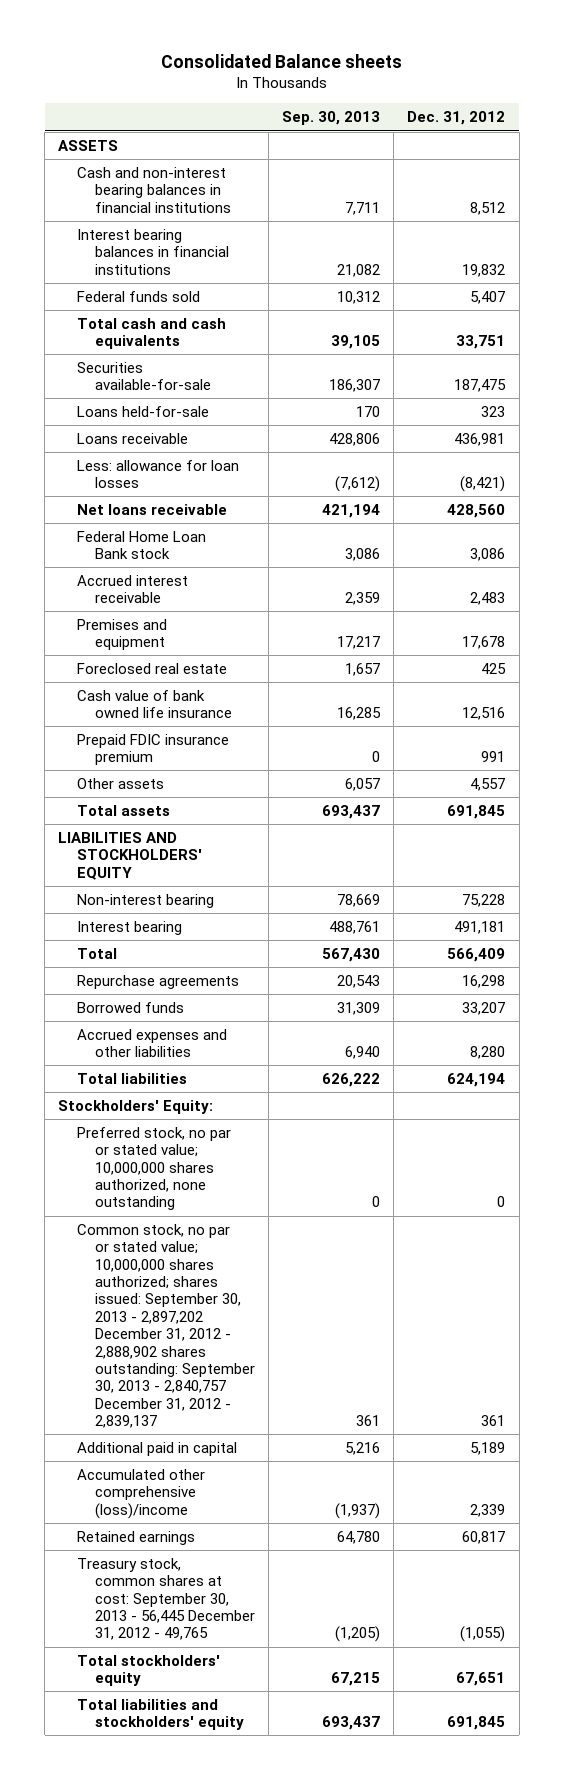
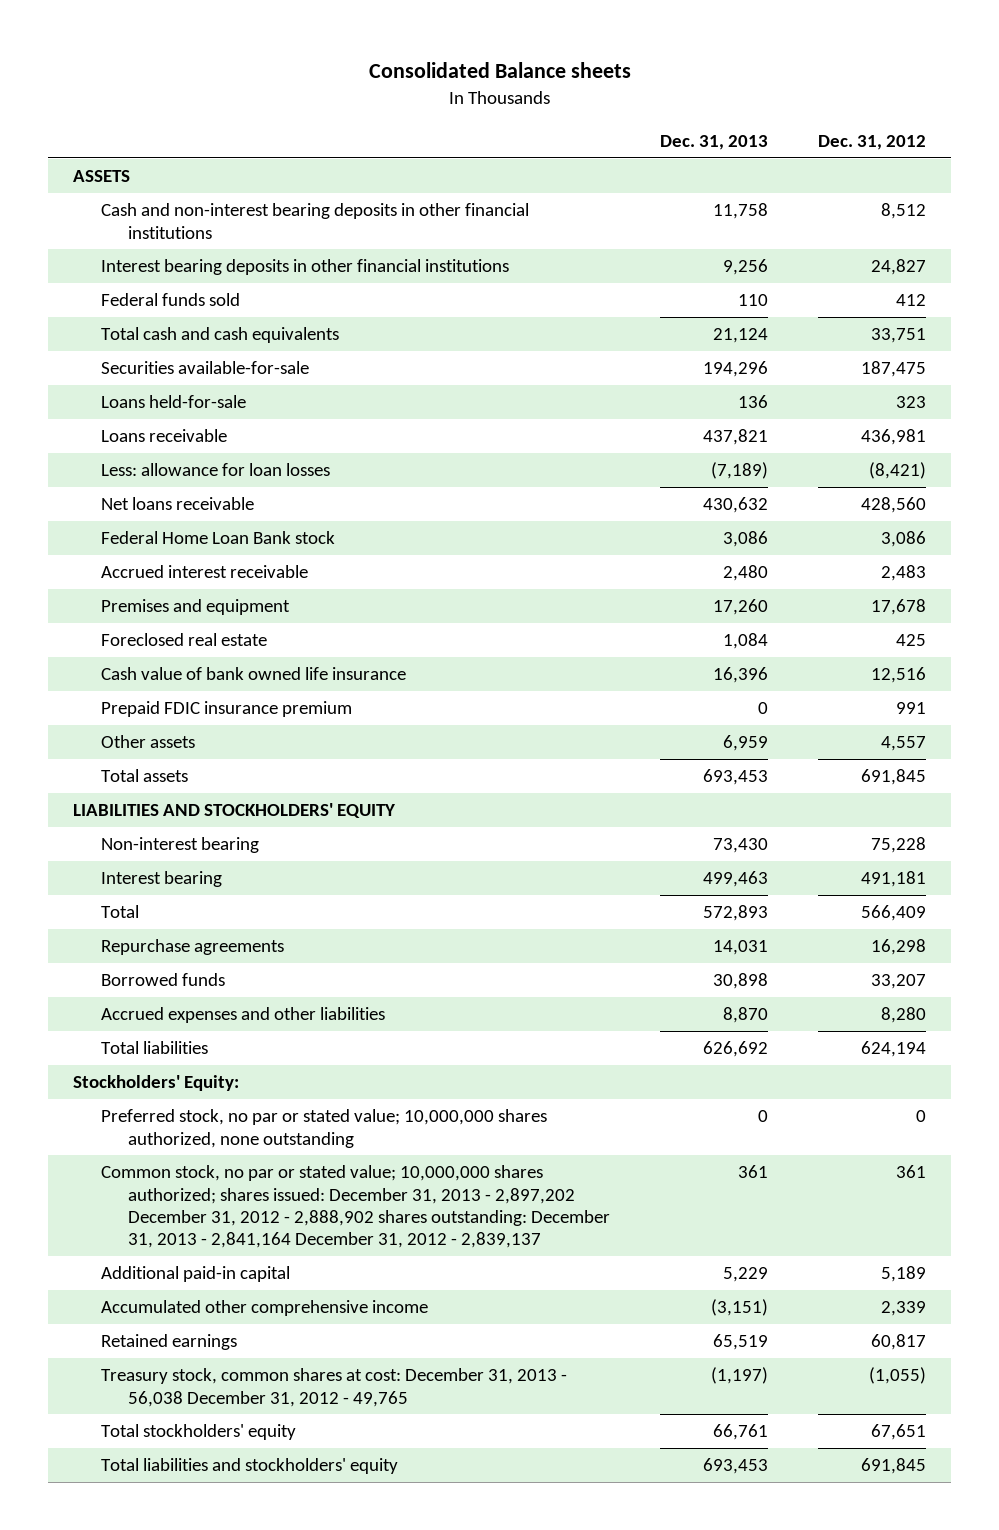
- | Sep. 30, 2013 | Dec. 31, 2012
+ | Dec. 31, 2013 | Dec. 31, 2012
- Cash and non-interest bearing balances in financial institutions | 7,711 | 8,512
- Interest bearing balances in financial institutions | 21,082 | 19,832
- Federal funds sold | 10,312 | 5,407
+ Cash and non-interest bearing deposits in other financial institutions | 11,758 | 8,512
+ Interest bearing deposits in other financial institutions | 9,256 | 24,827
+ Federal funds sold | 110 | 412
- Common stock, no par or stated value; 10,000,000 shares authorized; shares issued: September 30, 2013 - 2,897,202 December 31, 2012 - 2,888,902 shares outstanding: September 30, 2013 - 2,840,757 December 31, 2012 - 2,839,137 | 361 | 361
- Additional paid in capital | 5,216 | 5,189
- Accumulated other comprehensive (loss)/income | (1,937) | 2,339
+ Common stock, no par or stated value; 10,000,000 shares authorized; shares issued: December 31, 2013 - 2,897,202 December 31, 2012 - 2,888,902 shares outstanding: December 31, 2013 - 2,841,164 December 31, 2012 - 2,839,137 | 361 | 361
+ Additional paid-in capital | 5,229 | 5,189
+ Accumulated other comprehensive income | (3,151) | 2,339
- Treasury stock, common shares at cost: September 30, 2013 - 56,445 December 31, 2012 - 49,765 | (1,205) | (1,055)
+ Treasury stock, common shares at cost: December 31, 2013 - 56,038 December 31, 2012 - 49,765 | (1,197) | (1,055)

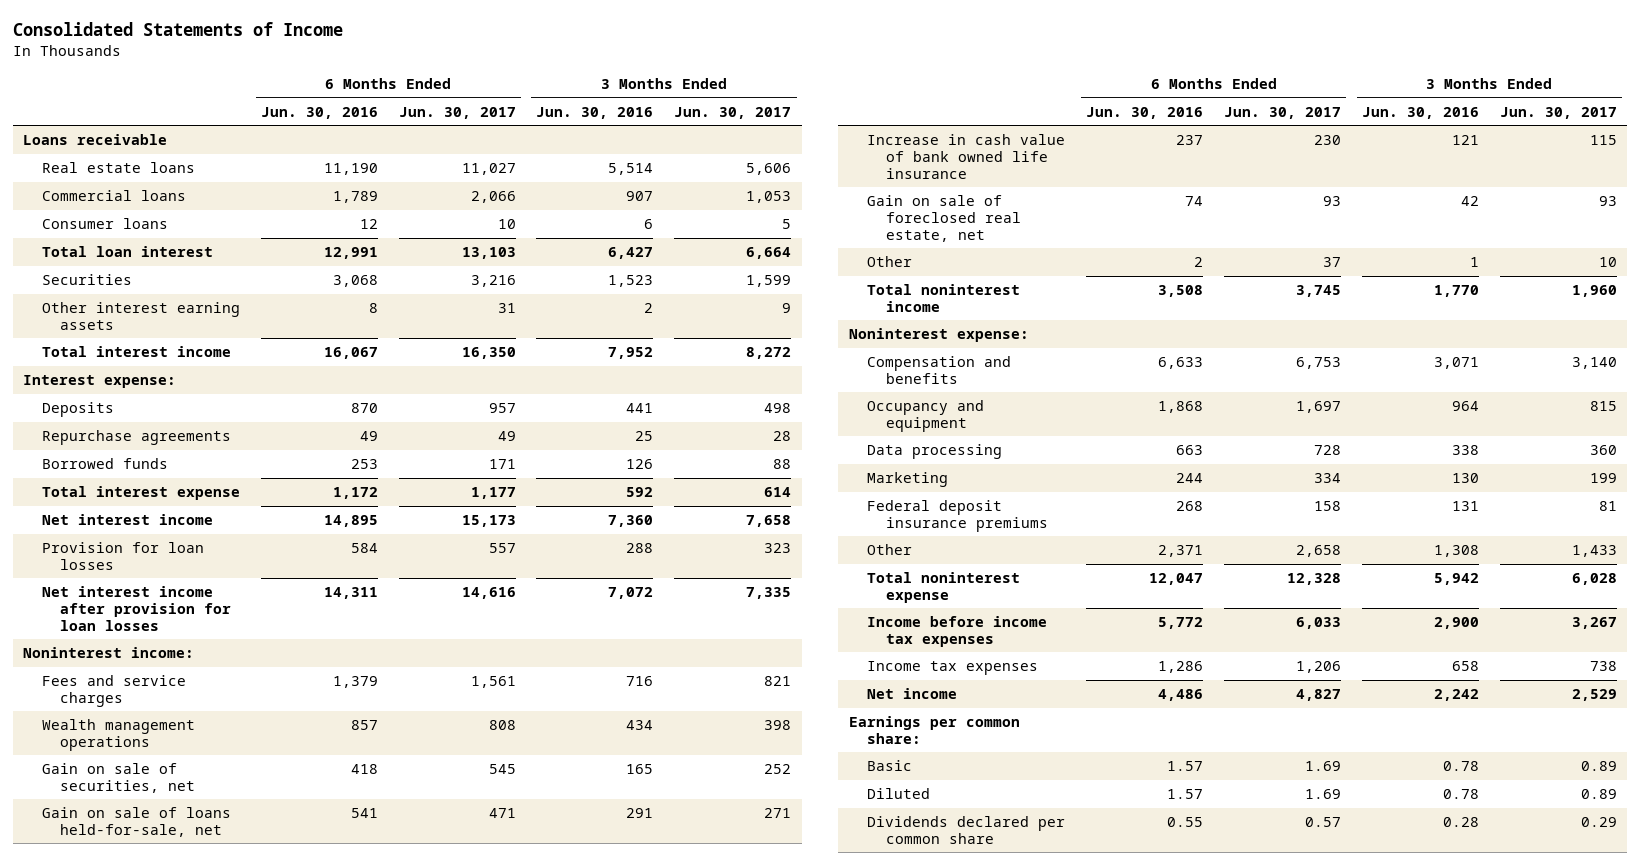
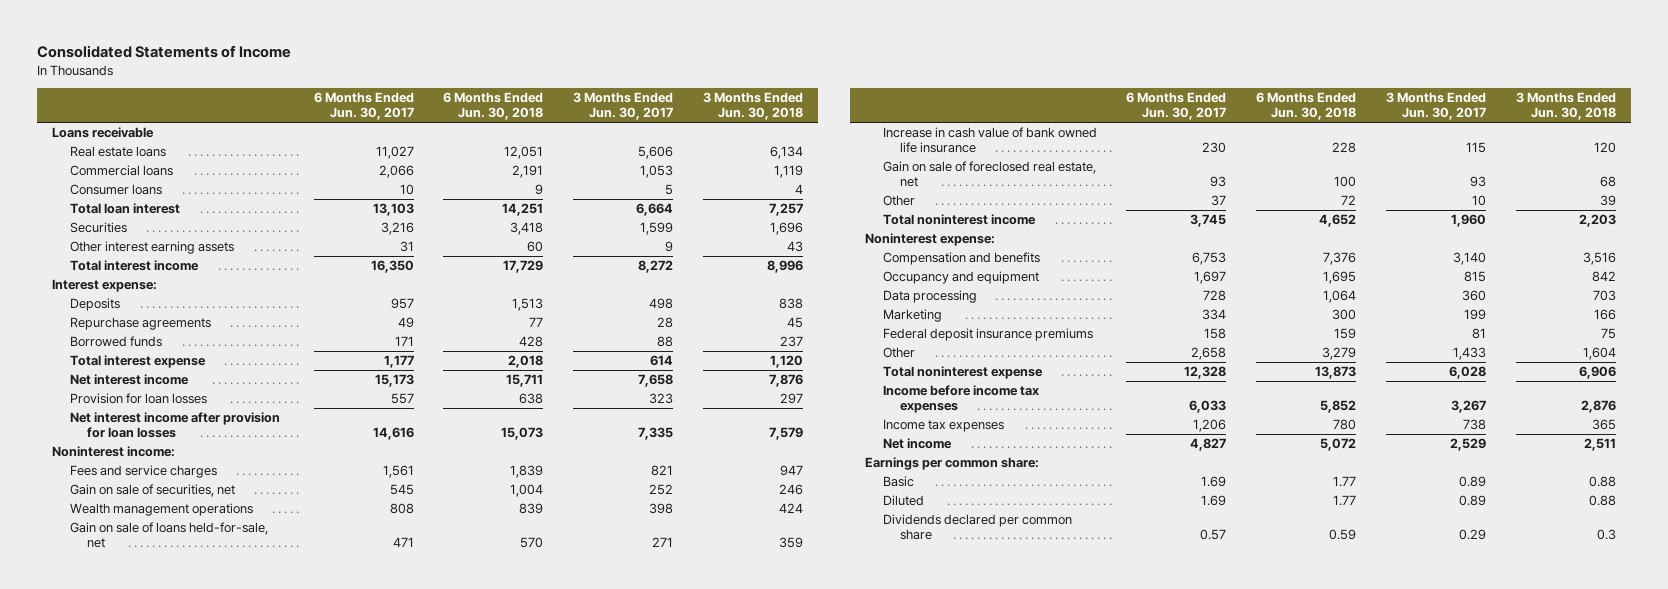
- | 6 Months Ended Jun. 30, 2016 | 6 Months Ended Jun. 30, 2017 | 3 Months Ended Jun. 30, 2016 | 3 Months Ended Jun. 30, 2017
+ | 6 Months Ended Jun. 30, 2017 | 6 Months Ended Jun. 30, 2018 | 3 Months Ended Jun. 30, 2017 | 3 Months Ended Jun. 30, 2018
moved down: Wealth management operations | 808 | 839 | 398 | 424

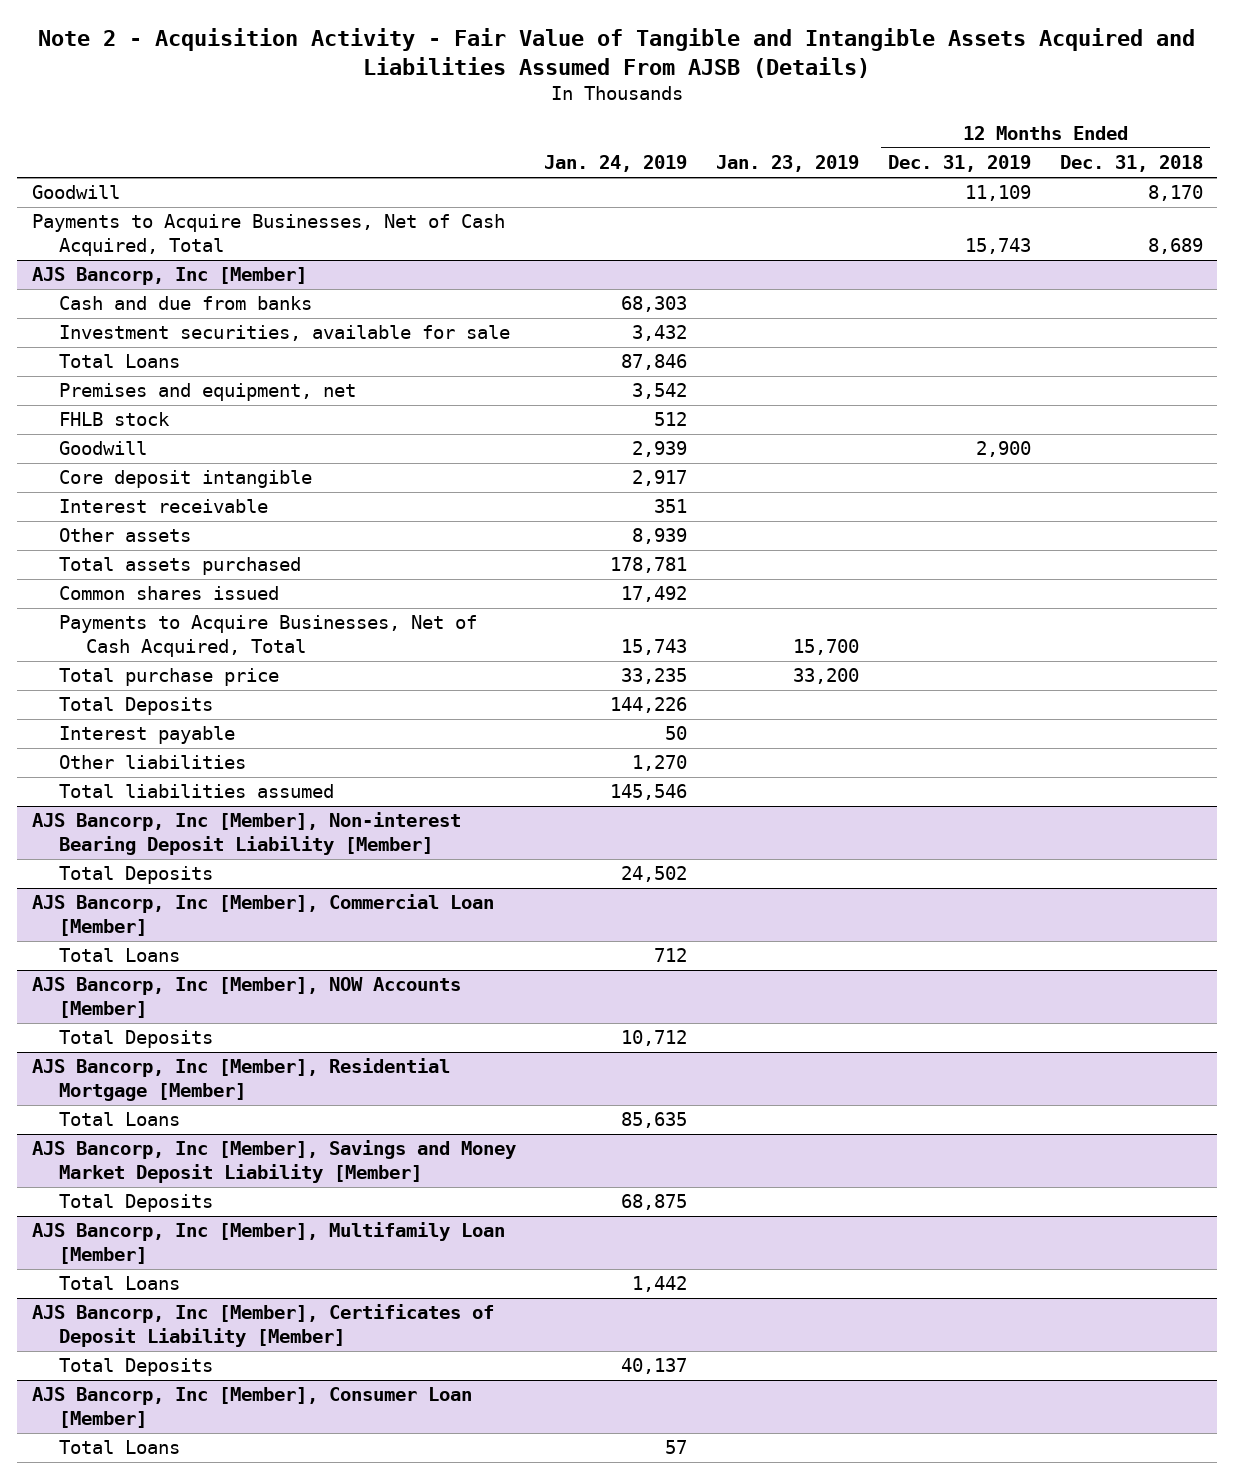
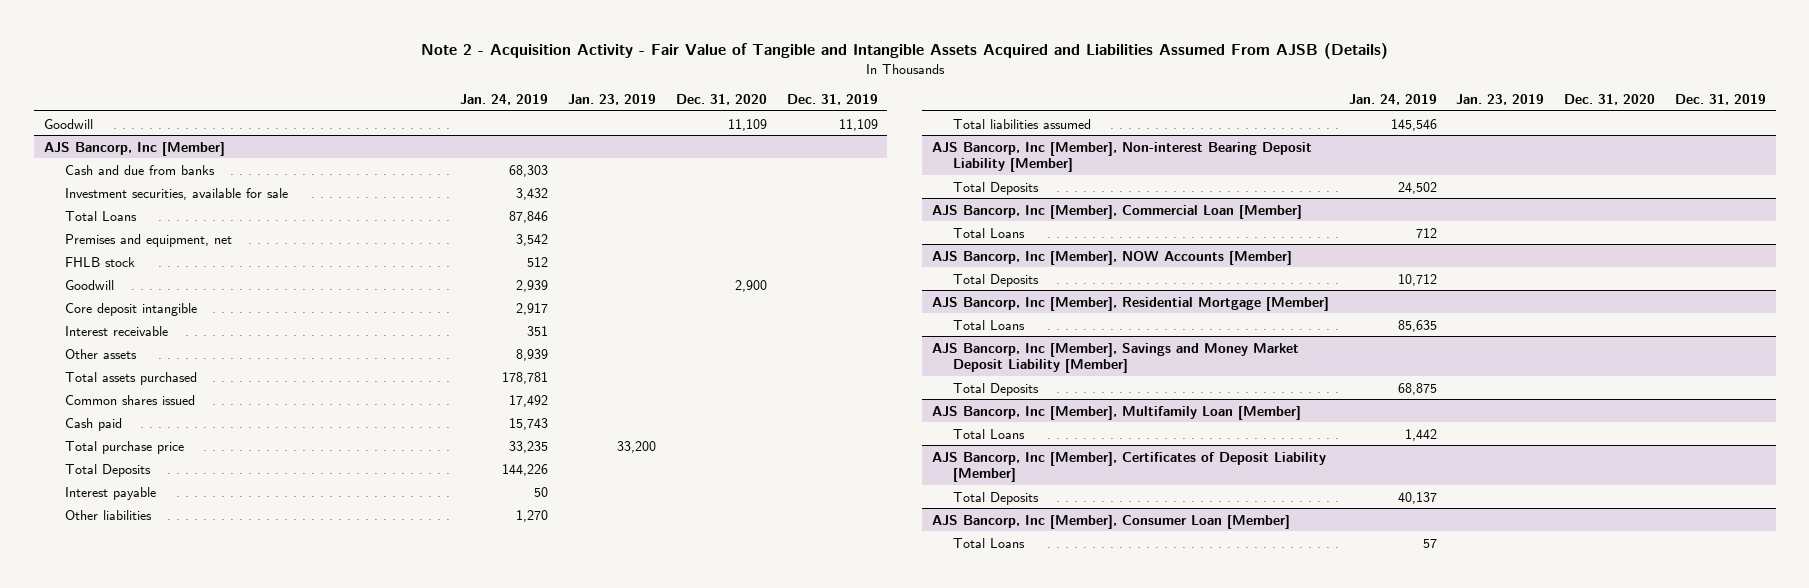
- | Jan. 24, 2019 | Jan. 23, 2019 | 12 Months Ended Dec. 31, 2019 | 12 Months Ended Dec. 31, 2018
+ | Jan. 24, 2019 | Jan. 23, 2019 | Dec. 31, 2020 | Dec. 31, 2019
- Payments to Acquire Businesses, Net of Cash Acquired, Total | | | 15,743 | 8,689
@ AJS Bancorp, Inc [Member]
- Payments to Acquire Businesses, Net of Cash Acquired, Total | 15,743 | 15,700 | |
+ Cash paid | 15,743 | | |

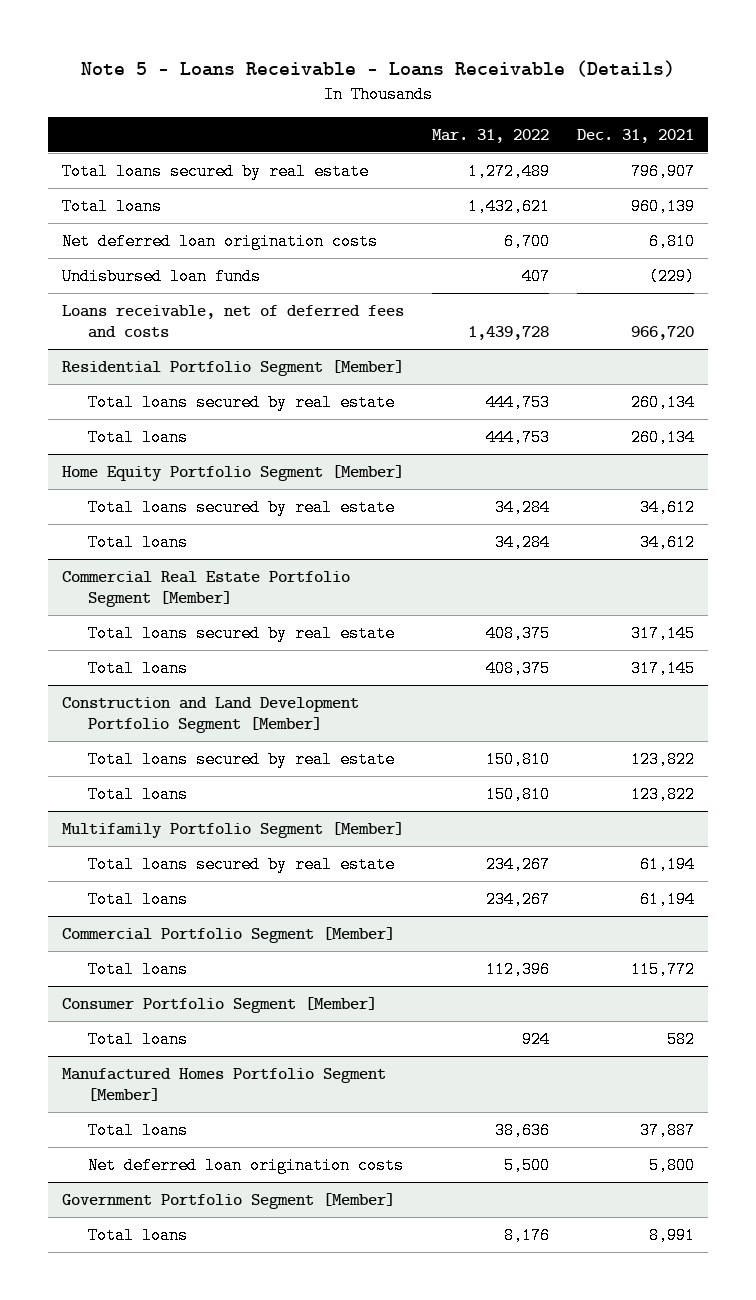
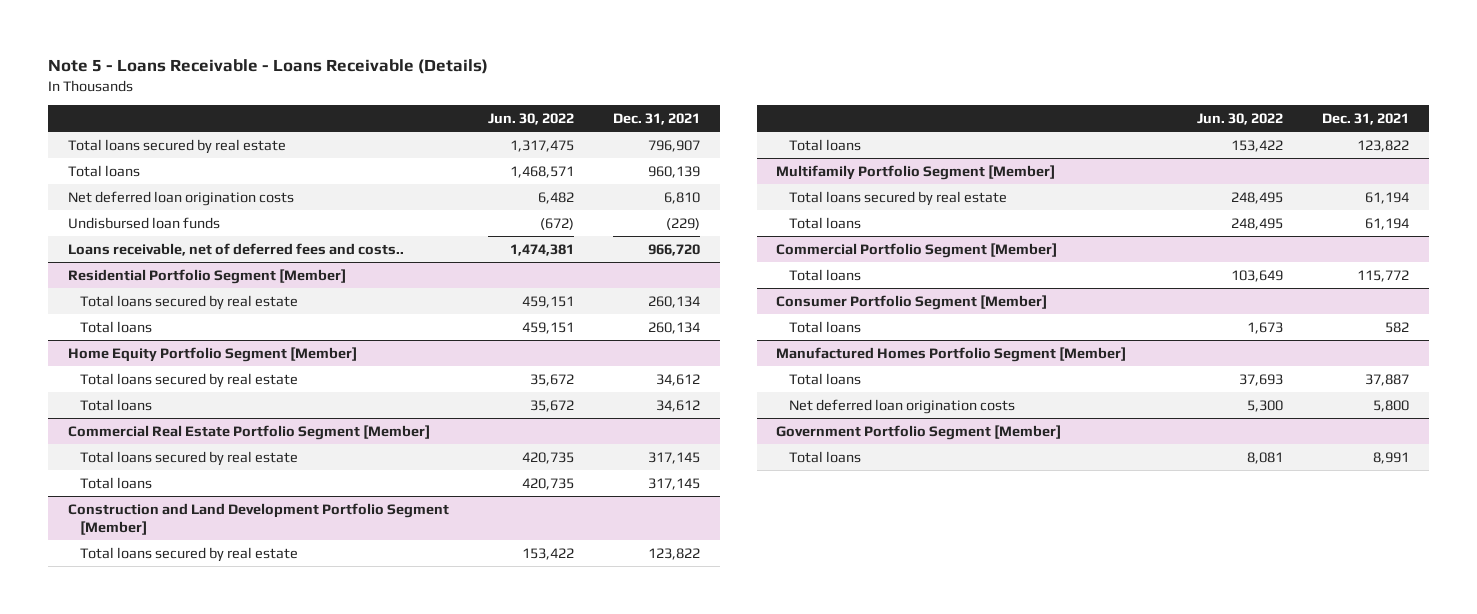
- | Mar. 31, 2022 | Dec. 31, 2021
+ | Jun. 30, 2022 | Dec. 31, 2021
- Loans receivable, net of deferred fees and costs | 1,439,728 | 966,720
+ Loans receivable, net of deferred fees and costs.. | 1,474,381 | 966,720

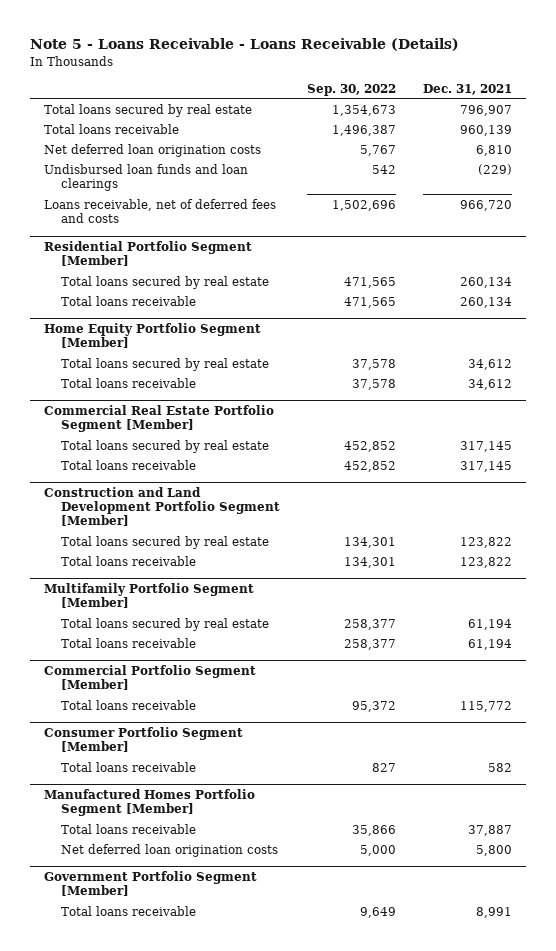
- | Jun. 30, 2022 | Dec. 31, 2021
+ | Sep. 30, 2022 | Dec. 31, 2021
- Total loans | 1,468,571 | 960,139
+ Total loans receivable | 1,496,387 | 960,139
- Undisbursed loan funds | (672) | (229)
- Loans receivable, net of deferred fees and costs.. | 1,474,381 | 966,720
+ Undisbursed loan funds and loan clearings | 542 | (229)
+ Loans receivable, net of deferred fees and costs | 1,502,696 | 966,720
@ Residential Portfolio Segment [Member]
- Total loans | 459,151 | 260,134
+ Total loans receivable | 471,565 | 260,134
@ Home Equity Portfolio Segment [Member]
- Total loans | 35,672 | 34,612
+ Total loans receivable | 37,578 | 34,612
@ Commercial Real Estate Portfolio Segment [Member]
- Total loans | 420,735 | 317,145
+ Total loans receivable | 452,852 | 317,145
@ Construction and Land Development Portfolio Segment [Member]
- Total loans | 153,422 | 123,822
+ Total loans receivable | 134,301 | 123,822
@ Multifamily Portfolio Segment [Member]
- Total loans | 248,495 | 61,194
+ Total loans receivable | 258,377 | 61,194
@ Commercial Portfolio Segment [Member]
- Total loans | 103,649 | 115,772
+ Total loans receivable | 95,372 | 115,772
@ Consumer Portfolio Segment [Member]
- Total loans | 1,673 | 582
+ Total loans receivable | 827 | 582
@ Manufactured Homes Portfolio Segment [Member]
- Total loans | 37,693 | 37,887
+ Total loans receivable | 35,866 | 37,887
@ Government Portfolio Segment [Member]
- Total loans | 8,081 | 8,991
+ Total loans receivable | 9,649 | 8,991

